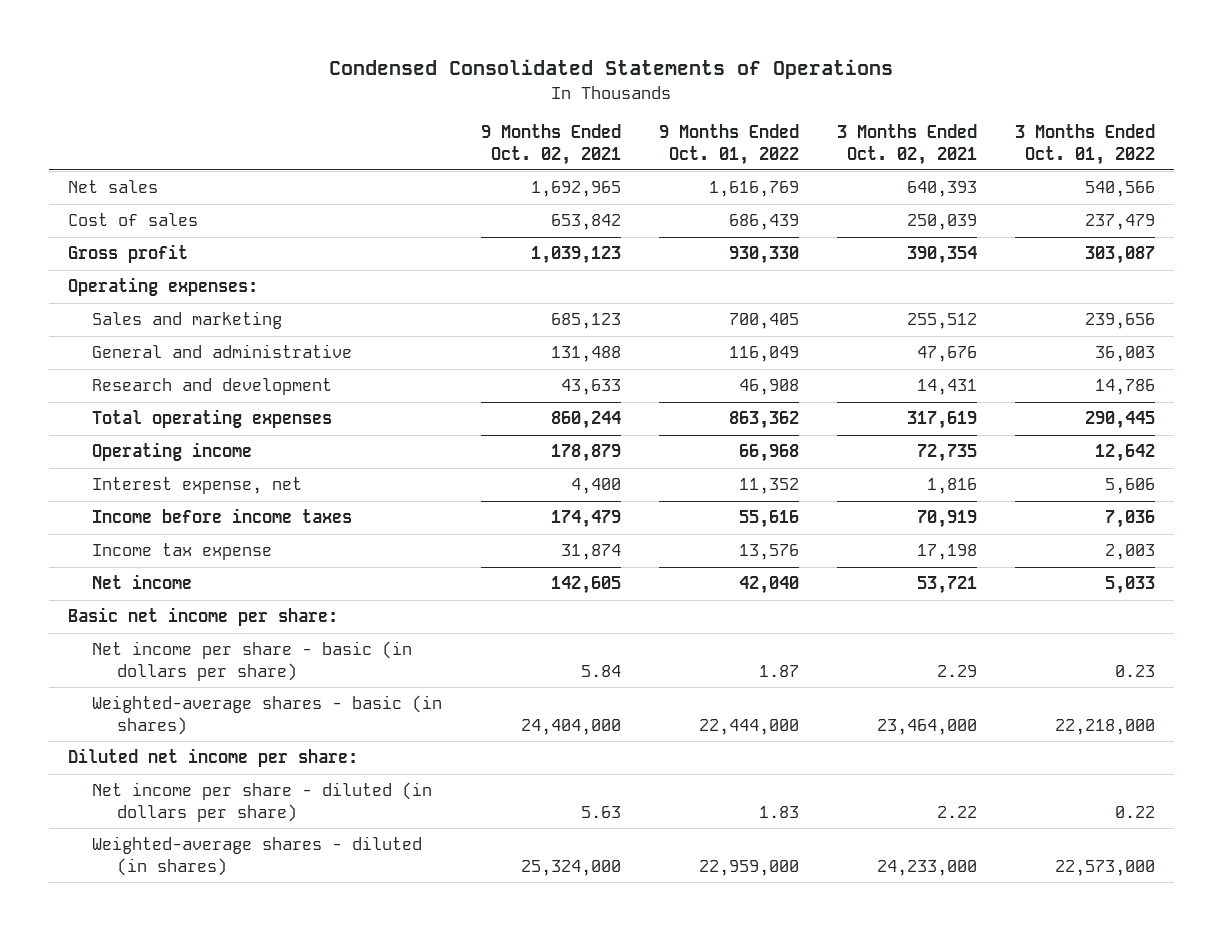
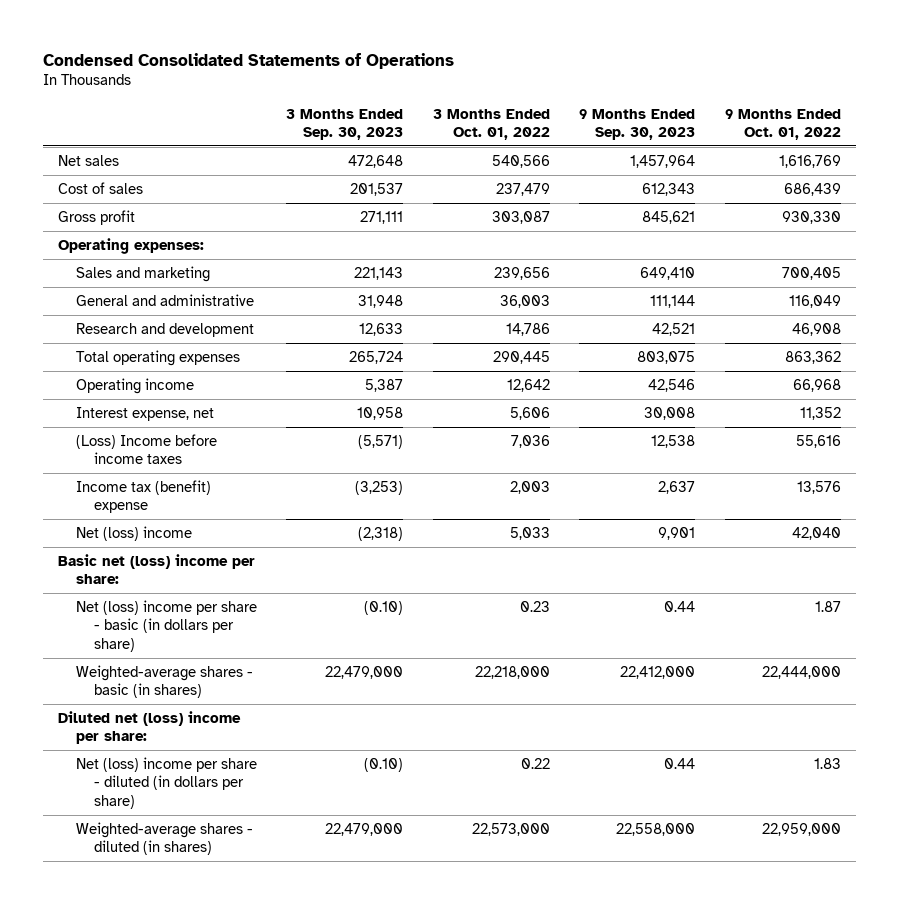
- | 9 Months Ended Oct. 02, 2021 | 9 Months Ended Oct. 01, 2022 | 3 Months Ended Oct. 02, 2021 | 3 Months Ended Oct. 01, 2022
+ | 3 Months Ended Sep. 30, 2023 | 3 Months Ended Oct. 01, 2022 | 9 Months Ended Sep. 30, 2023 | 9 Months Ended Oct. 01, 2022
- Income before income taxes | 174,479 | 55,616 | 70,919 | 7,036
- Income tax expense | 31,874 | 13,576 | 17,198 | 2,003
- Net income | 142,605 | 42,040 | 53,721 | 5,033
- Basic net income per share:
- Net income per share - basic (in dollars per share) | 5.84 | 1.87 | 2.29 | 0.23
+ (Loss) Income before income taxes | (5,571) | 7,036 | 12,538 | 55,616
+ Income tax (benefit) expense | (3,253) | 2,003 | 2,637 | 13,576
+ Net (loss) income | (2,318) | 5,033 | 9,901 | 42,040
+ Basic net (loss) income per share:
+ Net (loss) income per share - basic (in dollars per share) | (0.10) | 0.23 | 0.44 | 1.87
- Diluted net income per share:
- Net income per share - diluted (in dollars per share) | 5.63 | 1.83 | 2.22 | 0.22
+ Diluted net (loss) income per share:
+ Net (loss) income per share - diluted (in dollars per share) | (0.10) | 0.22 | 0.44 | 1.83

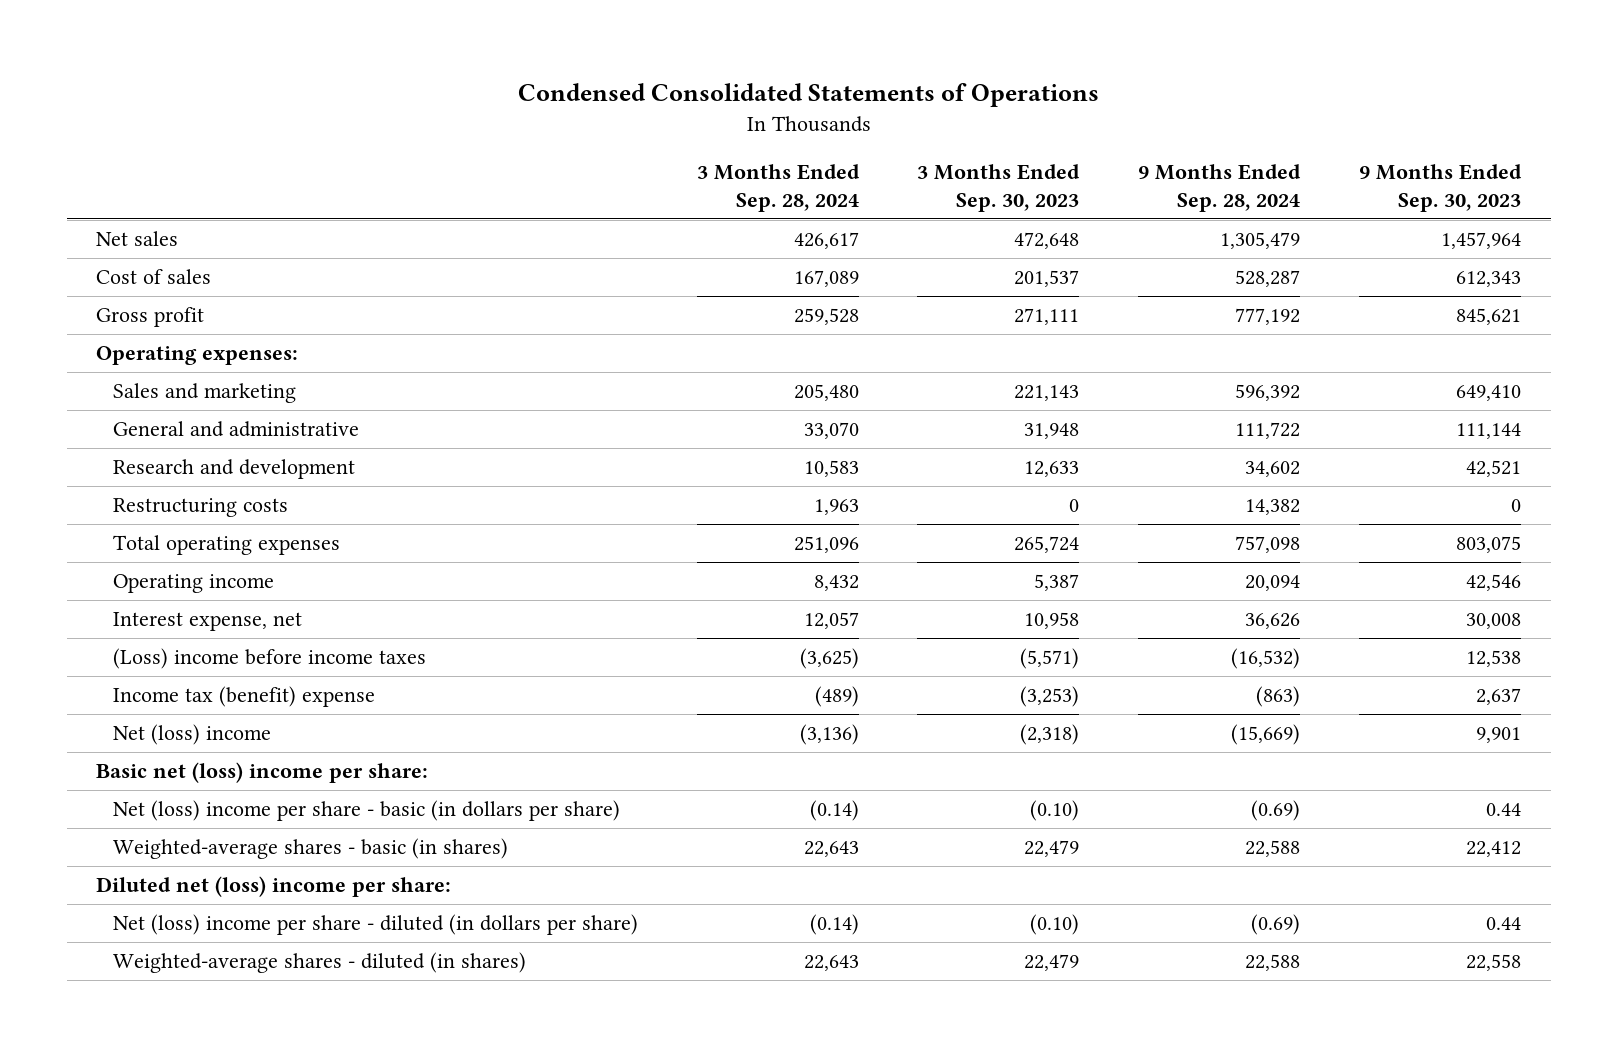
- | 3 Months Ended Sep. 30, 2023 | 3 Months Ended Oct. 01, 2022 | 9 Months Ended Sep. 30, 2023 | 9 Months Ended Oct. 01, 2022
+ | 3 Months Ended Sep. 28, 2024 | 3 Months Ended Sep. 30, 2023 | 9 Months Ended Sep. 28, 2024 | 9 Months Ended Sep. 30, 2023
+ Restructuring costs | 1,963 | 0 | 14,382 | 0
- (Loss) Income before income taxes | (5,571) | 7,036 | 12,538 | 55,616
+ (Loss) income before income taxes | (3,625) | (5,571) | (16,532) | 12,538
- Weighted-average shares - basic (in shares) | 22,479,000 | 22,218,000 | 22,412,000 | 22,444,000
+ Weighted-average shares - basic (in shares) | 22,643 | 22,479 | 22,588 | 22,412
- Weighted-average shares - diluted (in shares) | 22,479,000 | 22,573,000 | 22,558,000 | 22,959,000
+ Weighted-average shares - diluted (in shares) | 22,643 | 22,479 | 22,588 | 22,558

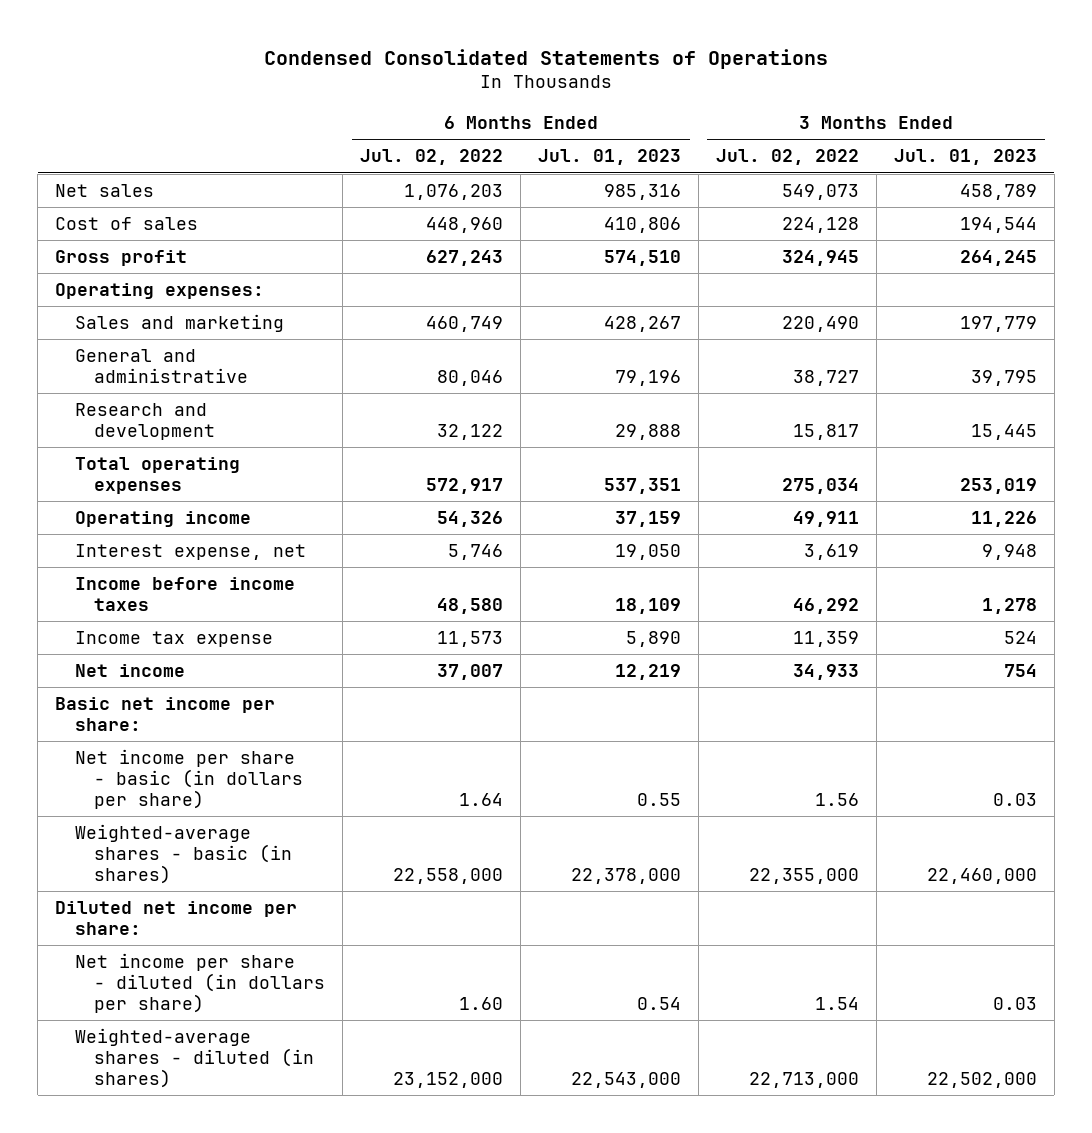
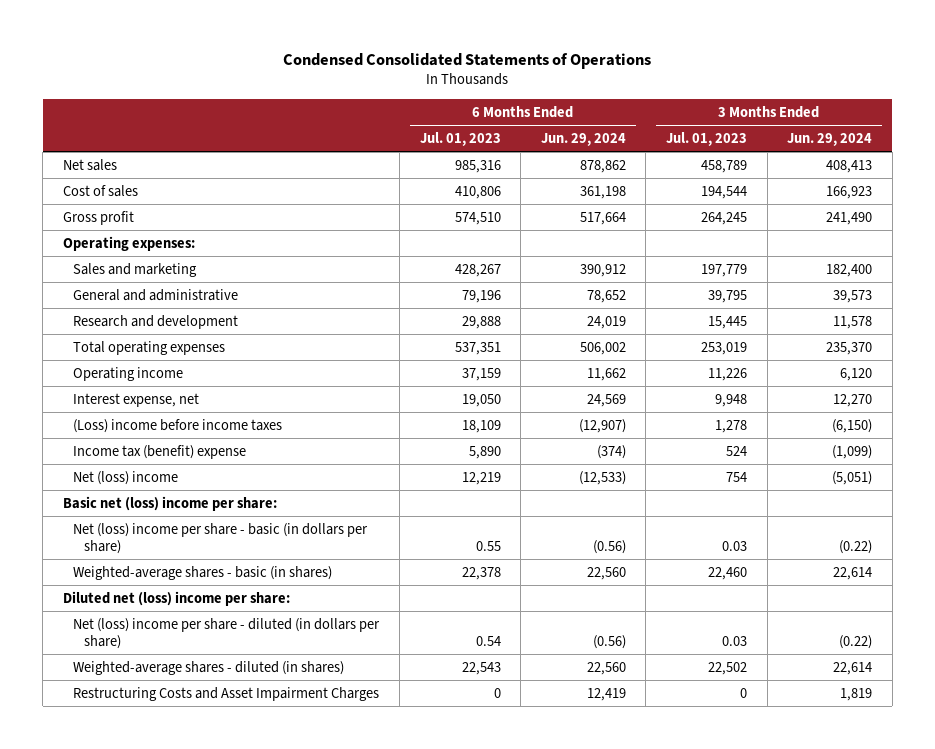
- | 6 Months Ended Jul. 02, 2022 | 6 Months Ended Jul. 01, 2023 | 3 Months Ended Jul. 02, 2022 | 3 Months Ended Jul. 01, 2023
+ | 6 Months Ended Jul. 01, 2023 | 6 Months Ended Jun. 29, 2024 | 3 Months Ended Jul. 01, 2023 | 3 Months Ended Jun. 29, 2024
- Income before income taxes | 48,580 | 18,109 | 46,292 | 1,278
- Income tax expense | 11,573 | 5,890 | 11,359 | 524
- Net income | 37,007 | 12,219 | 34,933 | 754
- Basic net income per share:
- Net income per share - basic (in dollars per share) | 1.64 | 0.55 | 1.56 | 0.03
- Weighted-average shares - basic (in shares) | 22,558,000 | 22,378,000 | 22,355,000 | 22,460,000
- Diluted net income per share:
- Net income per share - diluted (in dollars per share) | 1.60 | 0.54 | 1.54 | 0.03
- Weighted-average shares - diluted (in shares) | 23,152,000 | 22,543,000 | 22,713,000 | 22,502,000
+ (Loss) income before income taxes | 18,109 | (12,907) | 1,278 | (6,150)
+ Income tax (benefit) expense | 5,890 | (374) | 524 | (1,099)
+ Net (loss) income | 12,219 | (12,533) | 754 | (5,051)
+ Basic net (loss) income per share:
+ Net (loss) income per share - basic (in dollars per share) | 0.55 | (0.56) | 0.03 | (0.22)
+ Weighted-average shares - basic (in shares) | 22,378 | 22,560 | 22,460 | 22,614
+ Diluted net (loss) income per share:
+ Net (loss) income per share - diluted (in dollars per share) | 0.54 | (0.56) | 0.03 | (0.22)
+ Weighted-average shares - diluted (in shares) | 22,543 | 22,560 | 22,502 | 22,614
+ Restructuring Costs and Asset Impairment Charges | 0 | 12,419 | 0 | 1,819

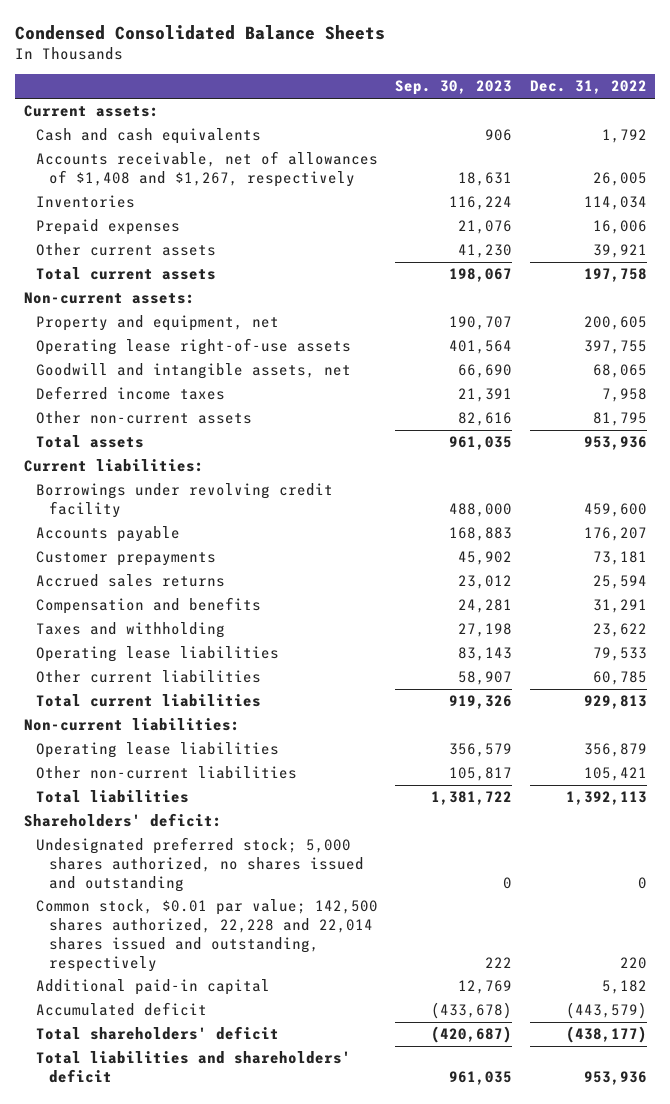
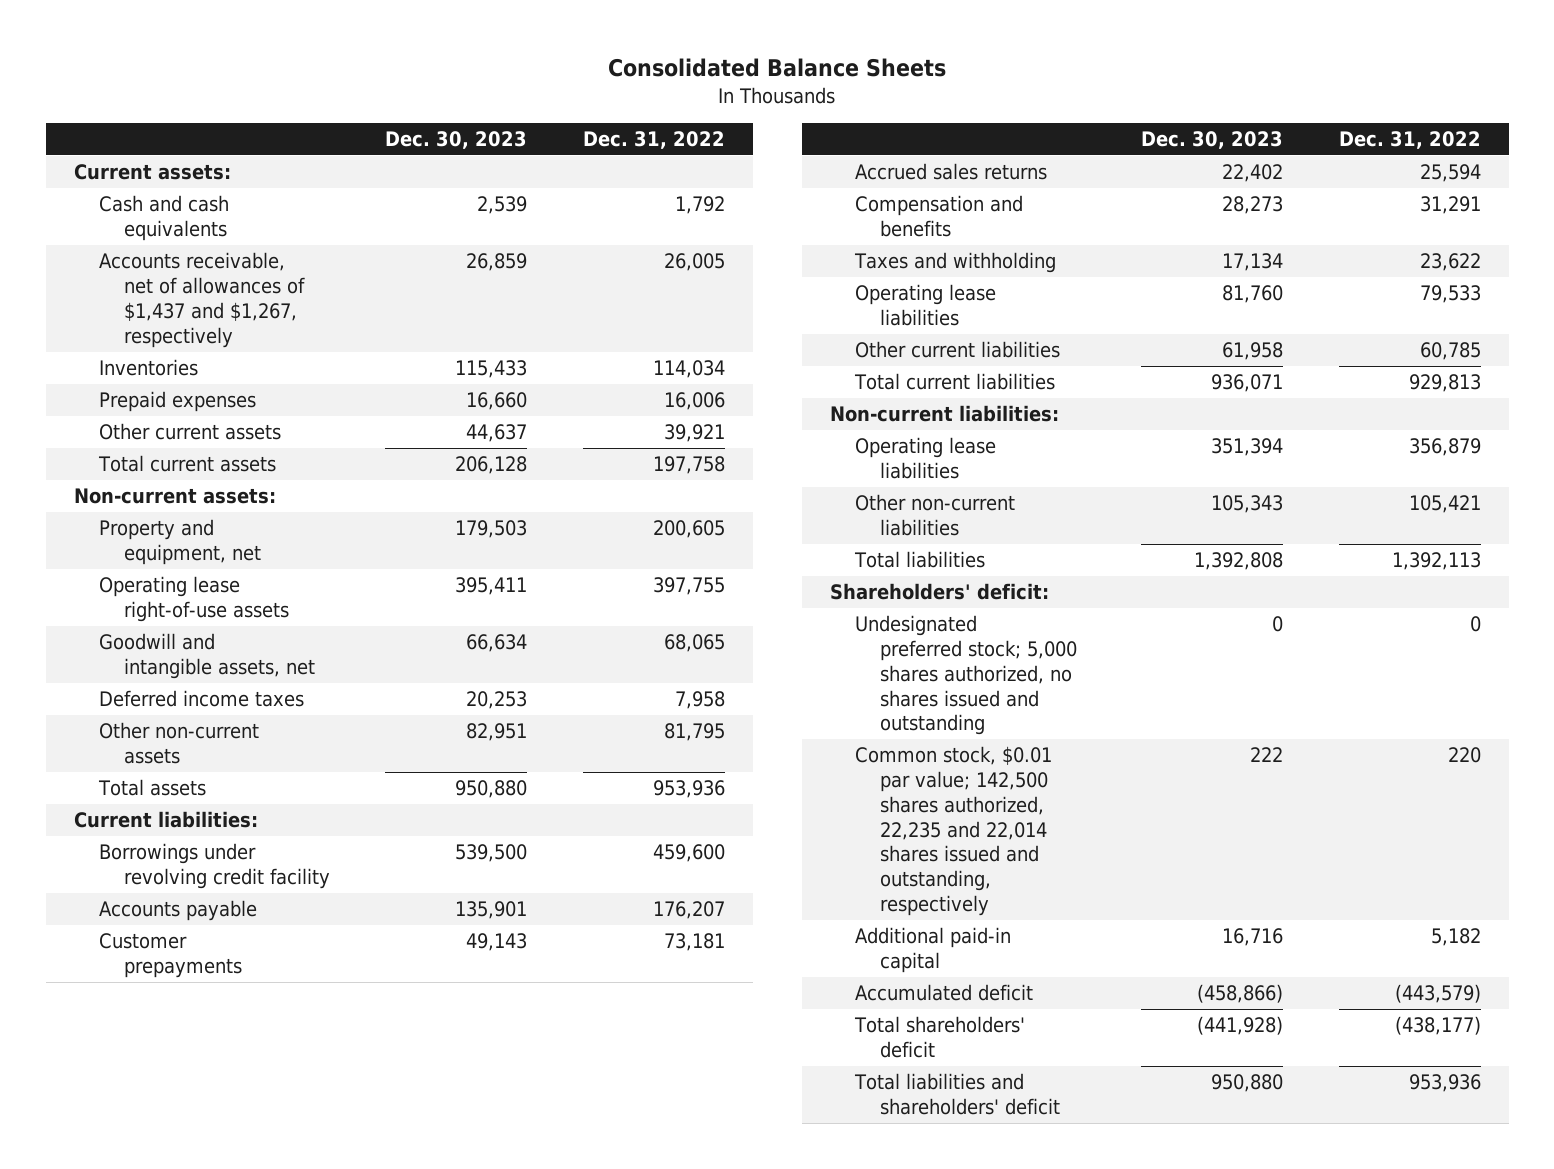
- Condensed Consolidated Balance Sheets
+ Consolidated Balance Sheets
- | Sep. 30, 2023 | Dec. 31, 2022
+ | Dec. 30, 2023 | Dec. 31, 2022
- Accounts receivable, net of allowances of $1,408 and $1,267, respectively | 18,631 | 26,005
+ Accounts receivable, net of allowances of $1,437 and $1,267, respectively | 26,859 | 26,005
- Common stock, $0.01 par value; 142,500 shares authorized, 22,228 and 22,014 shares issued and outstanding, respectively | 222 | 220
+ Common stock, $0.01 par value; 142,500 shares authorized, 22,235 and 22,014 shares issued and outstanding, respectively | 222 | 220

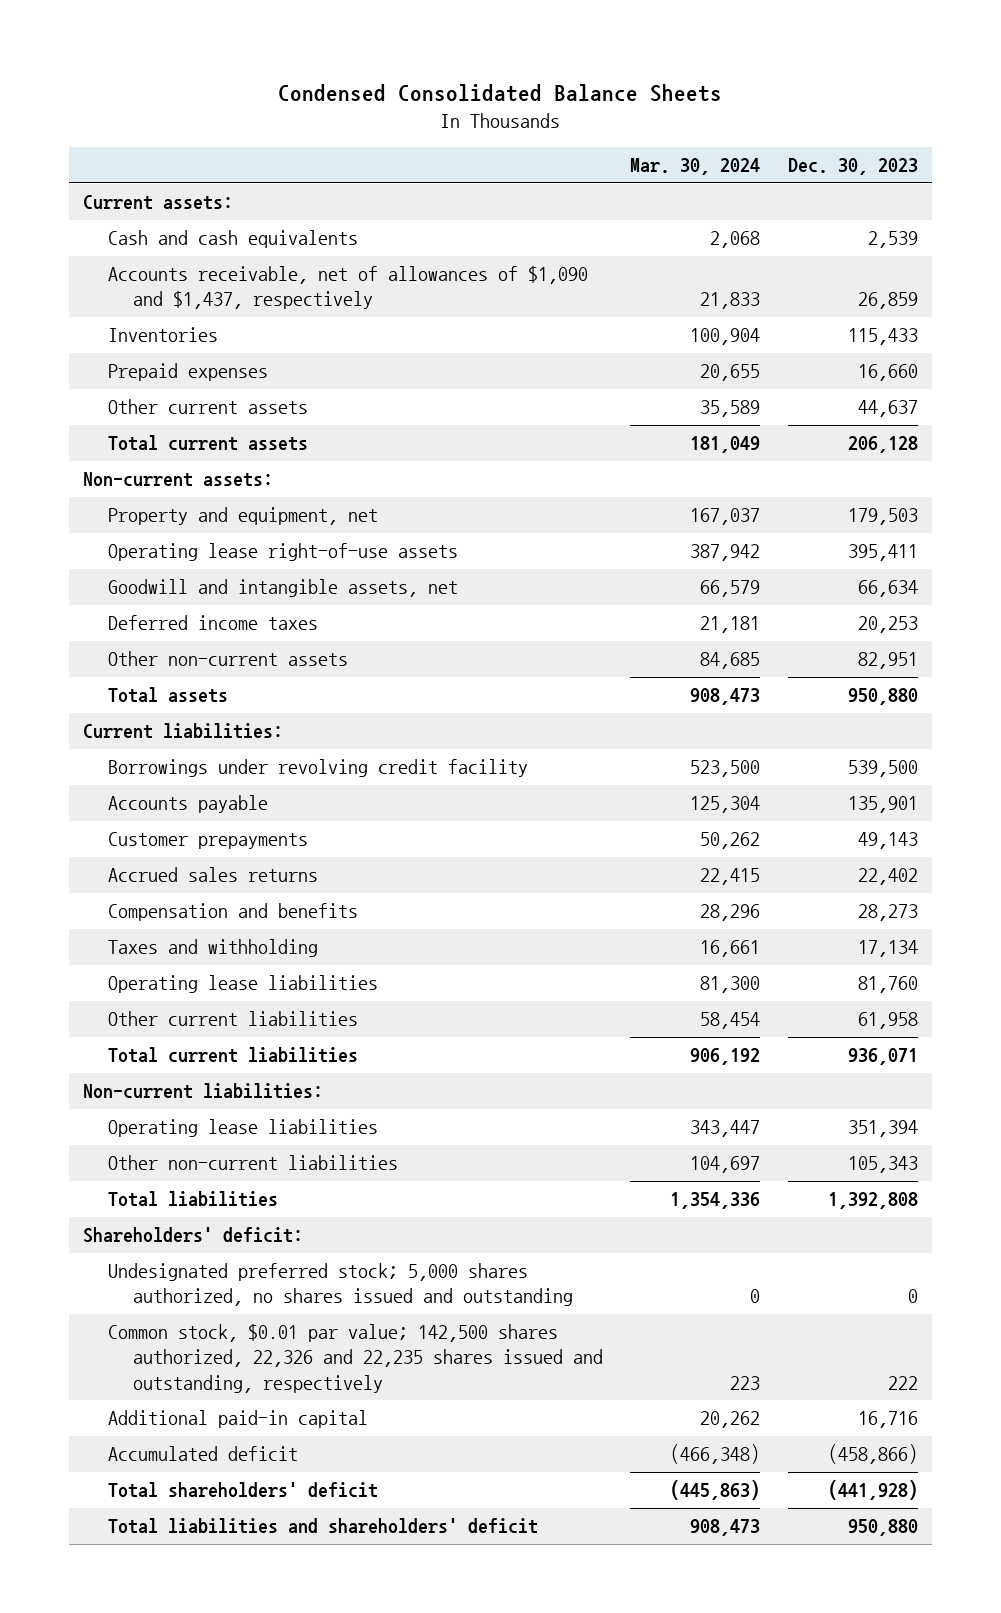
- Consolidated Balance Sheets
+ Condensed Consolidated Balance Sheets
- | Dec. 30, 2023 | Dec. 31, 2022
+ | Mar. 30, 2024 | Dec. 30, 2023
- Accounts receivable, net of allowances of $1,437 and $1,267, respectively | 26,859 | 26,005
+ Accounts receivable, net of allowances of $1,090 and $1,437, respectively | 21,833 | 26,859
- Common stock, $0.01 par value; 142,500 shares authorized, 22,235 and 22,014 shares issued and outstanding, respectively | 222 | 220
+ Common stock, $0.01 par value; 142,500 shares authorized, 22,326 and 22,235 shares issued and outstanding, respectively | 223 | 222

